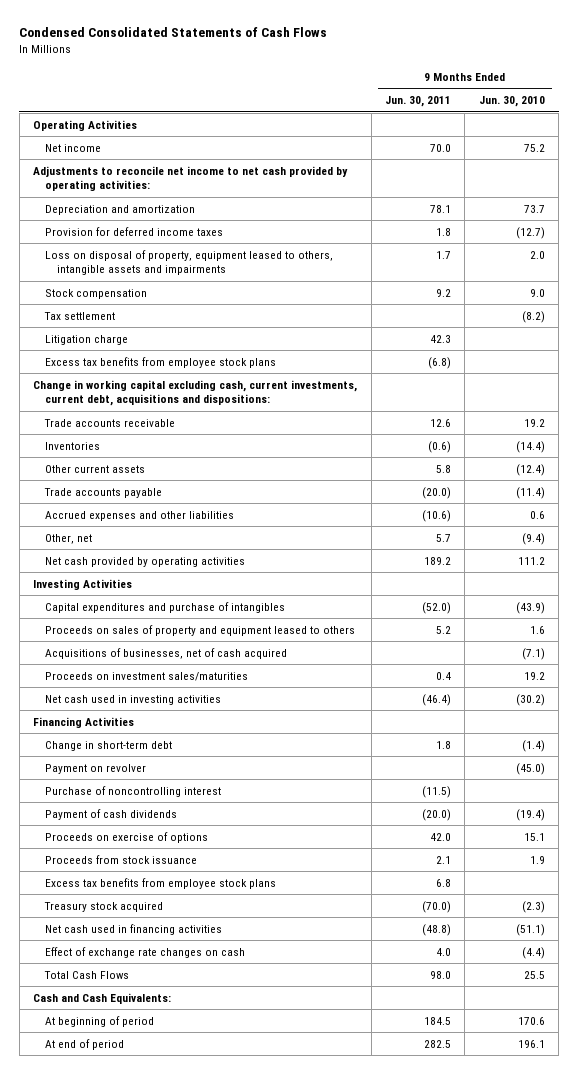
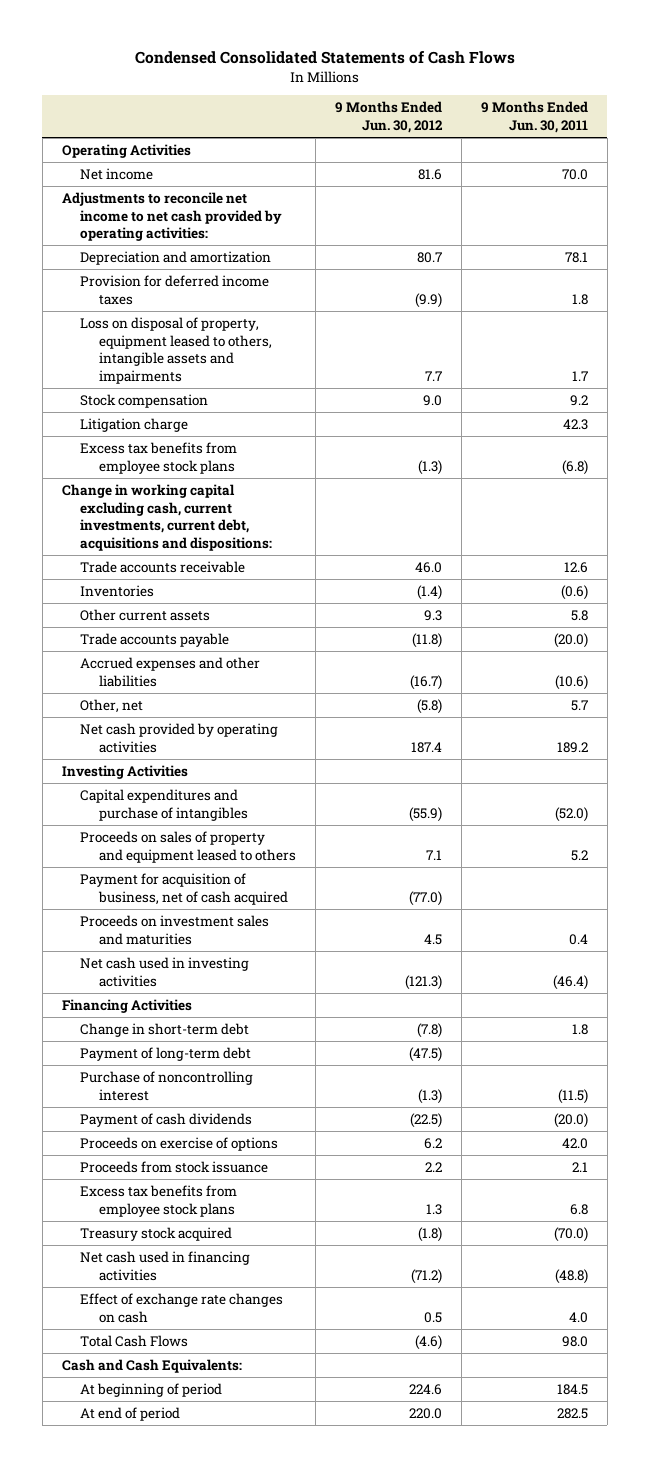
- | 9 Months Ended Jun. 30, 2011 | 9 Months Ended Jun. 30, 2010
+ | 9 Months Ended Jun. 30, 2012 | 9 Months Ended Jun. 30, 2011
- Tax settlement | | (8.2)
- Acquisitions of businesses, net of cash acquired | | (7.1)
- Proceeds on investment sales/maturities | 0.4 | 19.2
+ Payment for acquisition of business, net of cash acquired | (77.0) |
+ Proceeds on investment sales and maturities | 4.5 | 0.4
- Payment on revolver | | (45.0)
+ Payment of long-term debt | (47.5) |

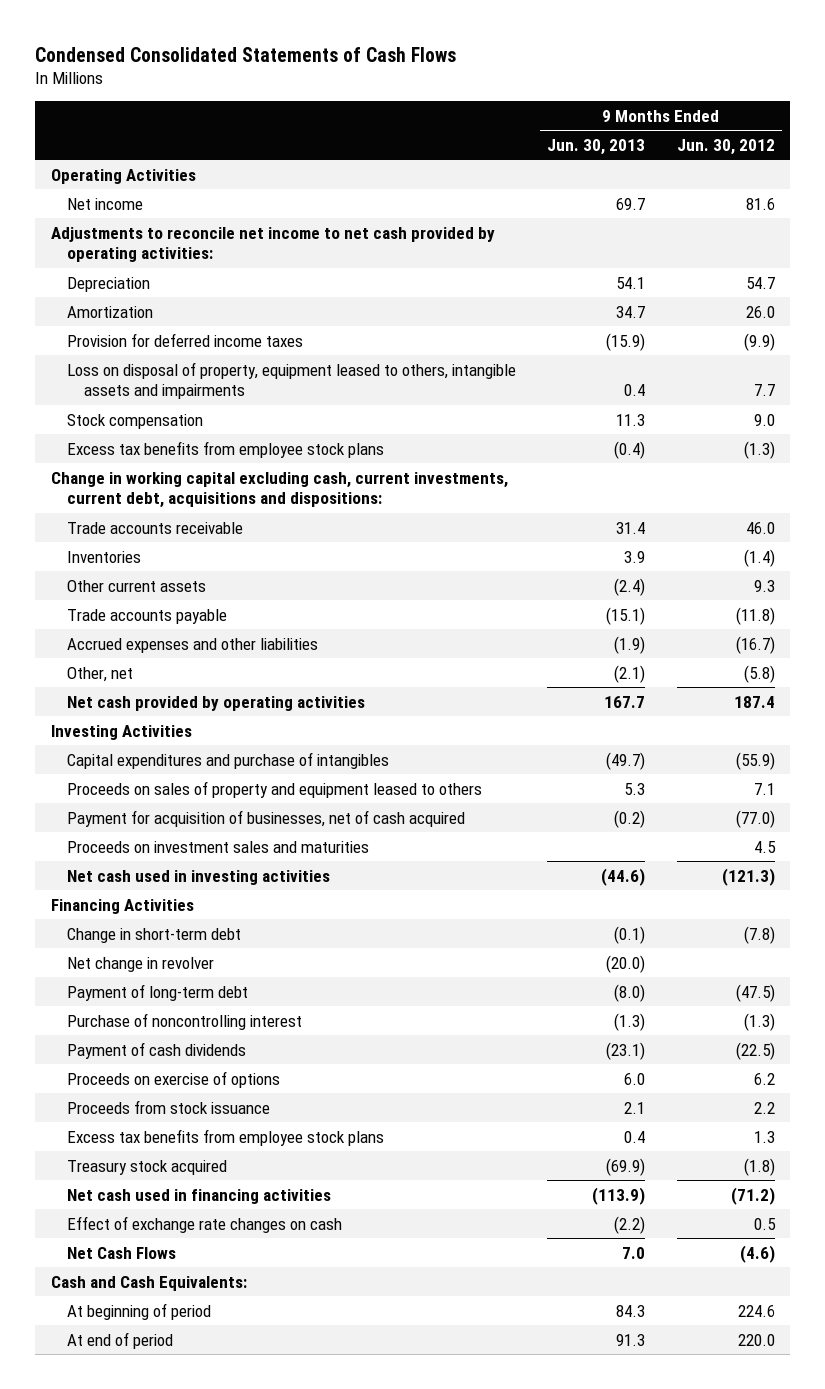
- | 9 Months Ended Jun. 30, 2012 | 9 Months Ended Jun. 30, 2011
+ | 9 Months Ended Jun. 30, 2013 | 9 Months Ended Jun. 30, 2012
- Depreciation and amortization | 80.7 | 78.1
+ Depreciation | 54.1 | 54.7
+ Amortization | 34.7 | 26.0
- Litigation charge | | 42.3
- Payment for acquisition of business, net of cash acquired | (77.0) |
+ Payment for acquisition of businesses, net of cash acquired | (0.2) | (77.0)
+ Net change in revolver | (20.0) |
- Total Cash Flows | (4.6) | 98.0
+ Net Cash Flows | 7.0 | (4.6)

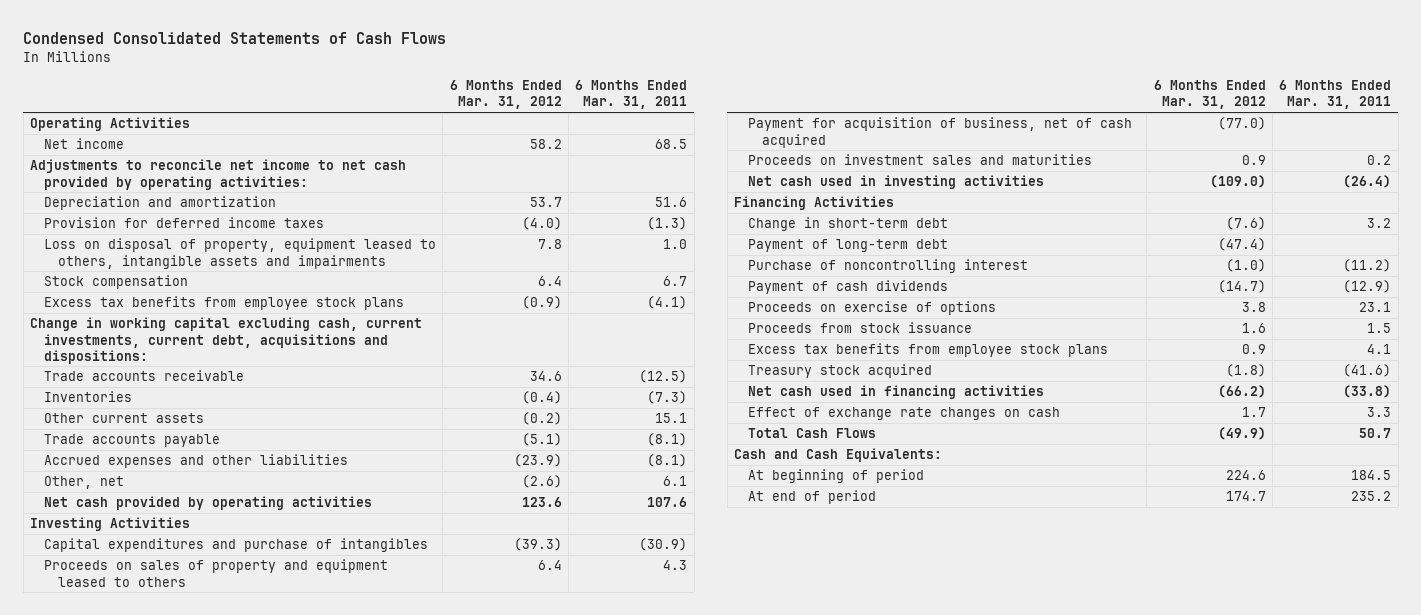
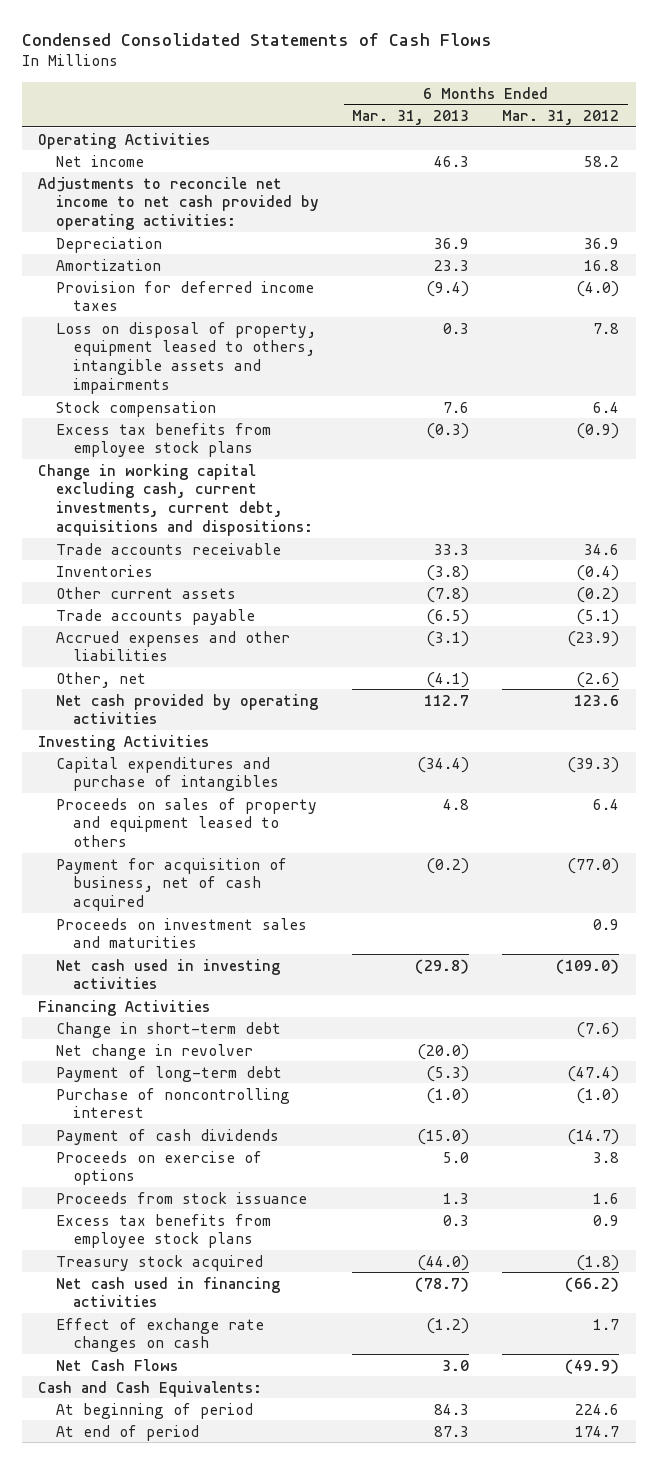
- | 6 Months Ended Mar. 31, 2012 | 6 Months Ended Mar. 31, 2011
+ | 6 Months Ended Mar. 31, 2013 | 6 Months Ended Mar. 31, 2012
- Depreciation and amortization | 53.7 | 51.6
+ Depreciation | 36.9 | 36.9
+ Amortization | 23.3 | 16.8
+ Net change in revolver | (20.0) |
- Total Cash Flows | (49.9) | 50.7
+ Net Cash Flows | 3.0 | (49.9)

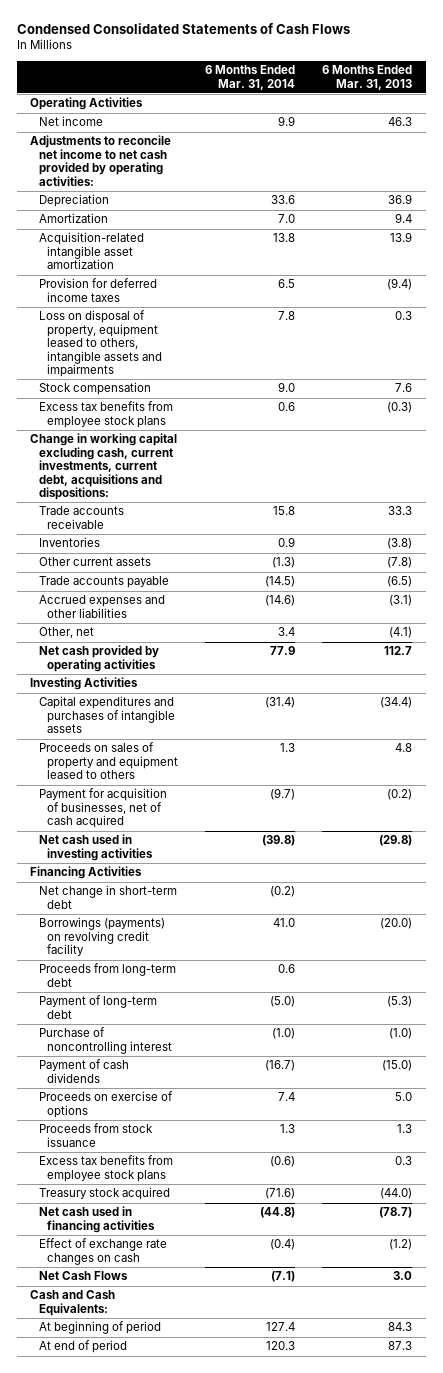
- | 6 Months Ended Mar. 31, 2013 | 6 Months Ended Mar. 31, 2012
+ | 6 Months Ended Mar. 31, 2014 | 6 Months Ended Mar. 31, 2013
- Amortization | 23.3 | 16.8
+ Amortization | 7.0 | 9.4
+ Acquisition-related intangible asset amortization | 13.8 | 13.9
- Capital expenditures and purchase of intangibles | (34.4) | (39.3)
+ Capital expenditures and purchases of intangible assets | (31.4) | (34.4)
- Payment for acquisition of business, net of cash acquired | (0.2) | (77.0)
- Proceeds on investment sales and maturities | | 0.9
+ Payment for acquisition of businesses, net of cash acquired | (9.7) | (0.2)
- Change in short-term debt | | (7.6)
- Net change in revolver | (20.0) |
+ Net change in short-term debt | (0.2) |
+ Borrowings (payments) on revolving credit facility | 41.0 | (20.0)
+ Proceeds from long-term debt | 0.6 |

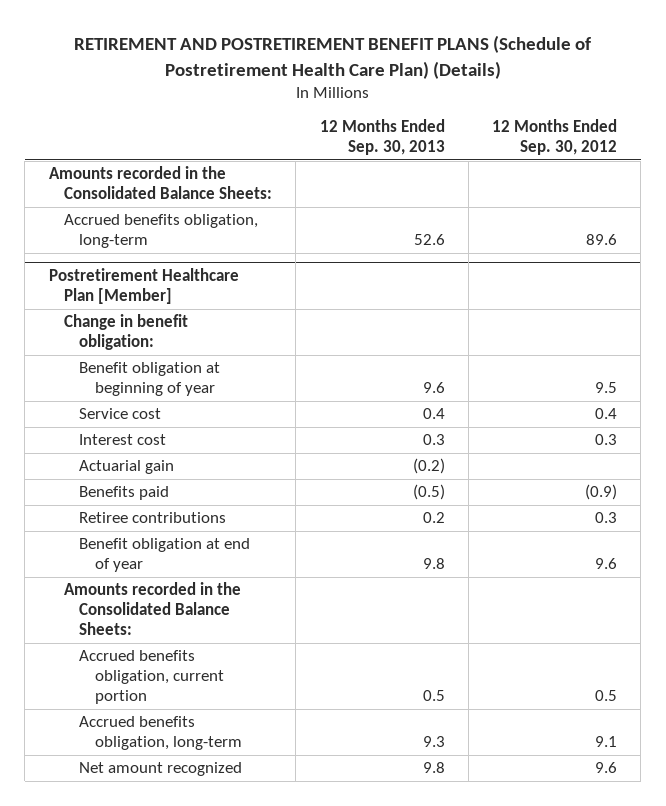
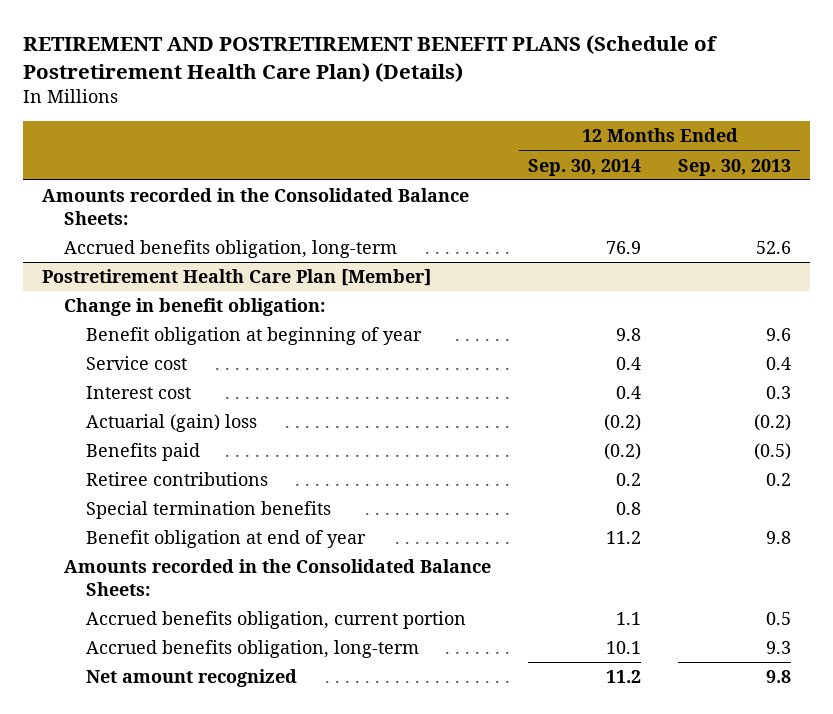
- | 12 Months Ended Sep. 30, 2013 | 12 Months Ended Sep. 30, 2012
+ | 12 Months Ended Sep. 30, 2014 | 12 Months Ended Sep. 30, 2013
- Postretirement Healthcare Plan [Member]
+ Postretirement Health Care Plan [Member]
- Actuarial gain | (0.2) |
+ Actuarial (gain) loss | (0.2) | (0.2)
+ Special termination benefits | 0.8 |

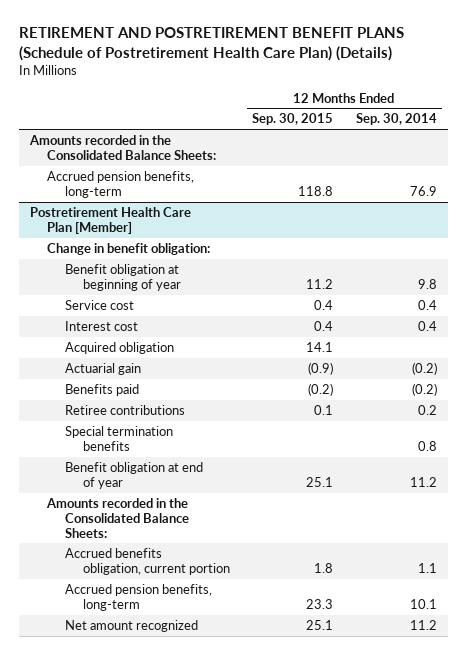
- | 12 Months Ended Sep. 30, 2014 | 12 Months Ended Sep. 30, 2013
+ | 12 Months Ended Sep. 30, 2015 | 12 Months Ended Sep. 30, 2014
- Accrued benefits obligation, long-term | 76.9 | 52.6
+ Accrued pension benefits, long-term | 118.8 | 76.9
@ Postretirement Health Care Plan [Member]
- Actuarial (gain) loss | (0.2) | (0.2)
+ Acquired obligation | 14.1 |
+ Actuarial gain | (0.9) | (0.2)
- Accrued benefits obligation, long-term | 10.1 | 9.3
+ Accrued pension benefits, long-term | 23.3 | 10.1

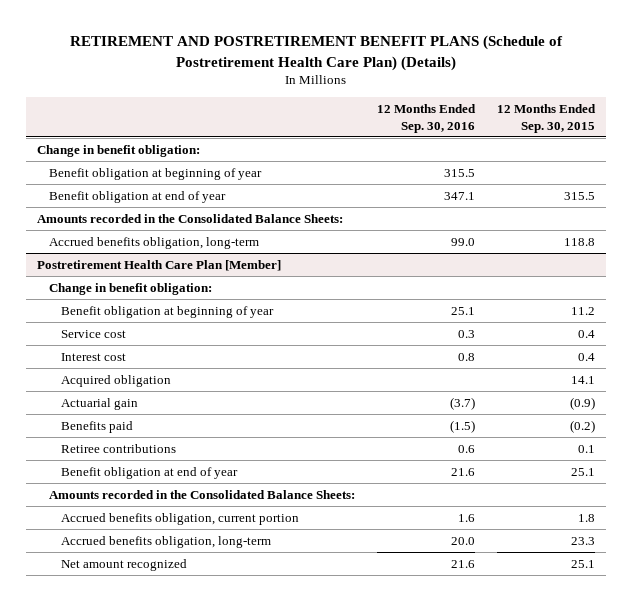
- | 12 Months Ended Sep. 30, 2015 | 12 Months Ended Sep. 30, 2014
+ | 12 Months Ended Sep. 30, 2016 | 12 Months Ended Sep. 30, 2015
+ Change in benefit obligation:
+ Benefit obligation at beginning of year | 315.5 |
+ Benefit obligation at end of year | 347.1 | 315.5
- Accrued pension benefits, long-term | 118.8 | 76.9
+ Accrued benefits obligation, long-term | 99.0 | 118.8
@ Postretirement Health Care Plan [Member]
- Special termination benefits | | 0.8
- Accrued pension benefits, long-term | 23.3 | 10.1
+ Accrued benefits obligation, long-term | 20.0 | 23.3

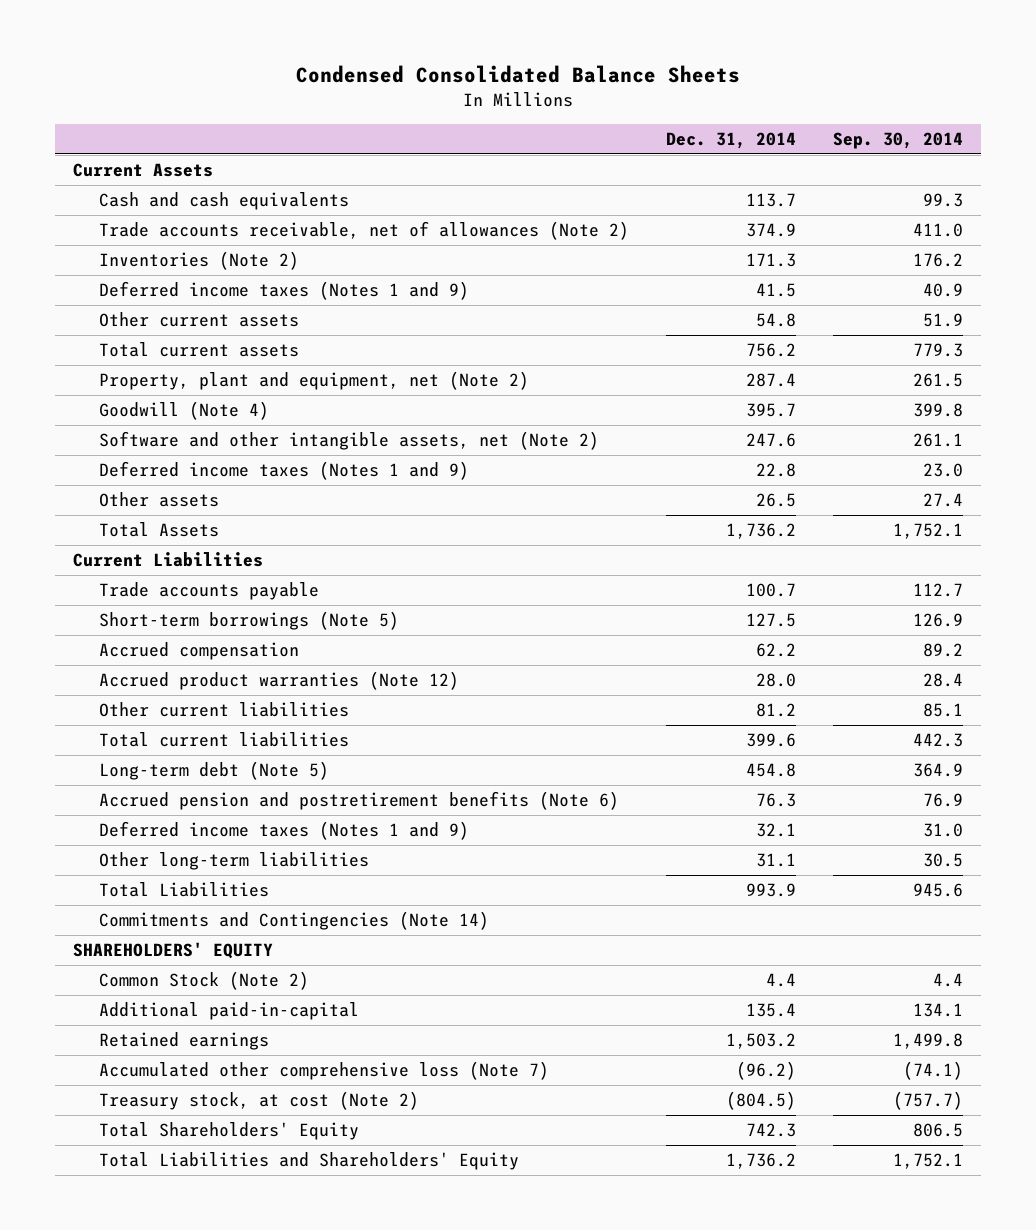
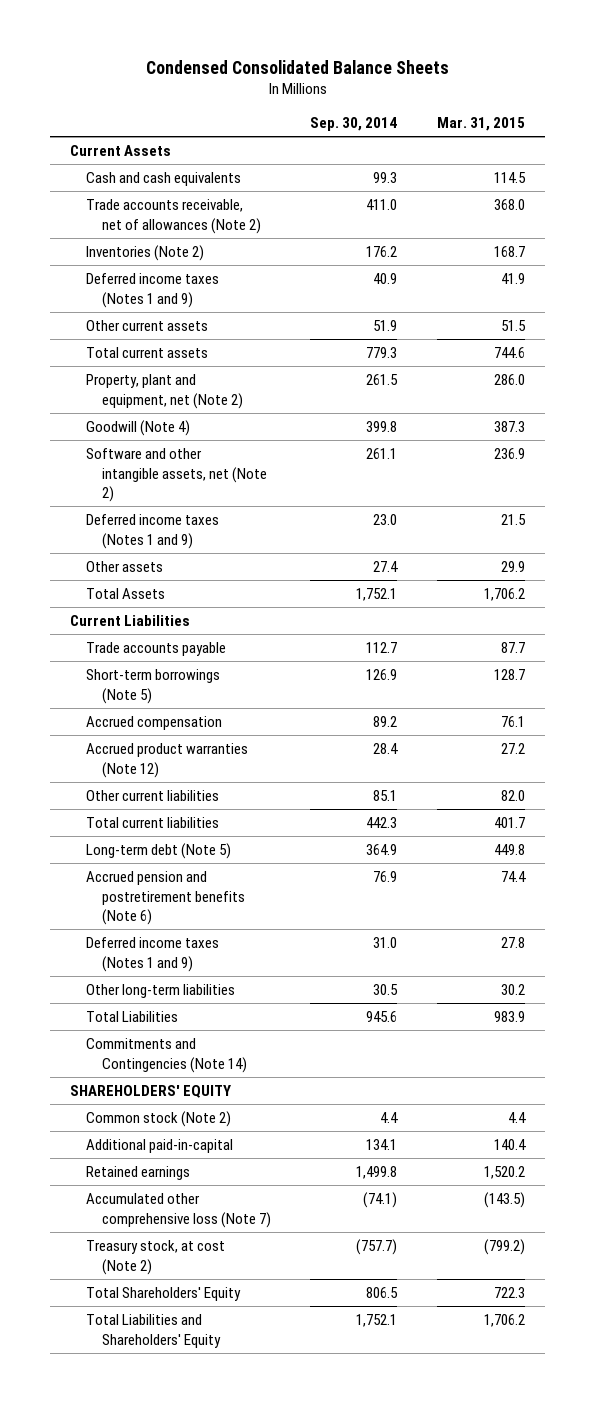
- | Dec. 31, 2014 | Sep. 30, 2014
+ | Sep. 30, 2014 | Mar. 31, 2015
- Common Stock (Note 2) | 4.4 | 4.4
+ Common stock (Note 2) | 4.4 | 4.4

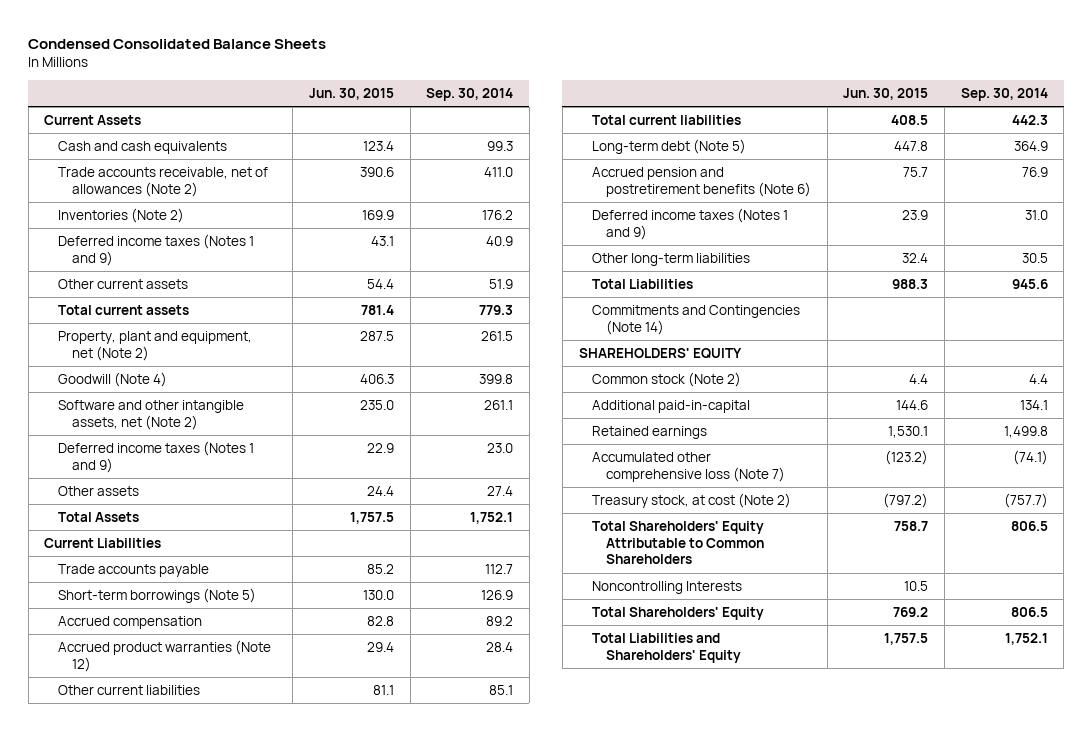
- | Sep. 30, 2014 | Mar. 31, 2015
+ | Jun. 30, 2015 | Sep. 30, 2014
+ Total Shareholders' Equity Attributable to Common Shareholders | 758.7 | 806.5
+ Noncontrolling Interests | 10.5 |

